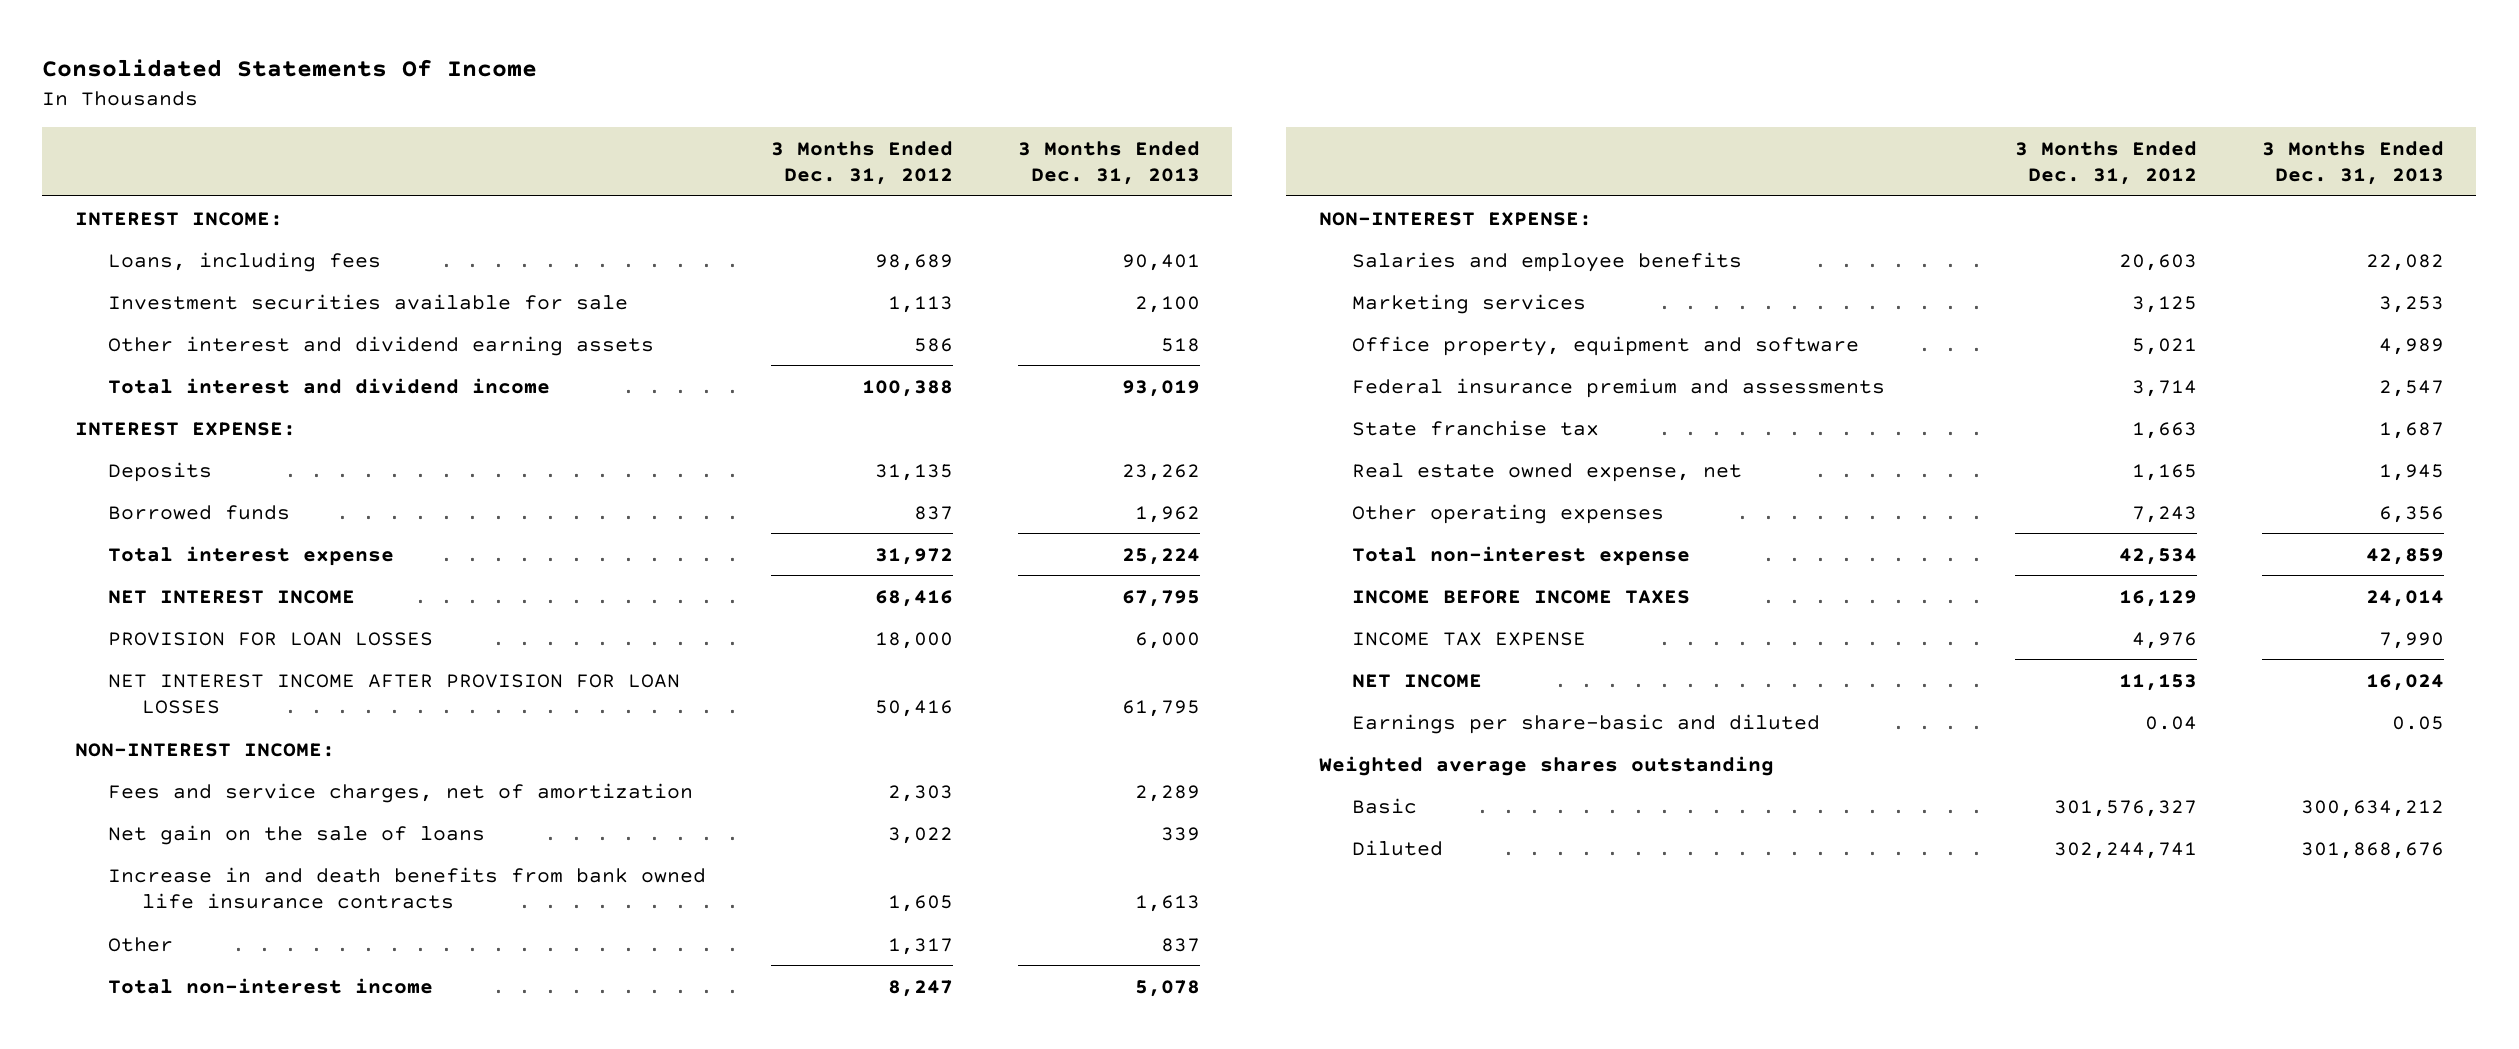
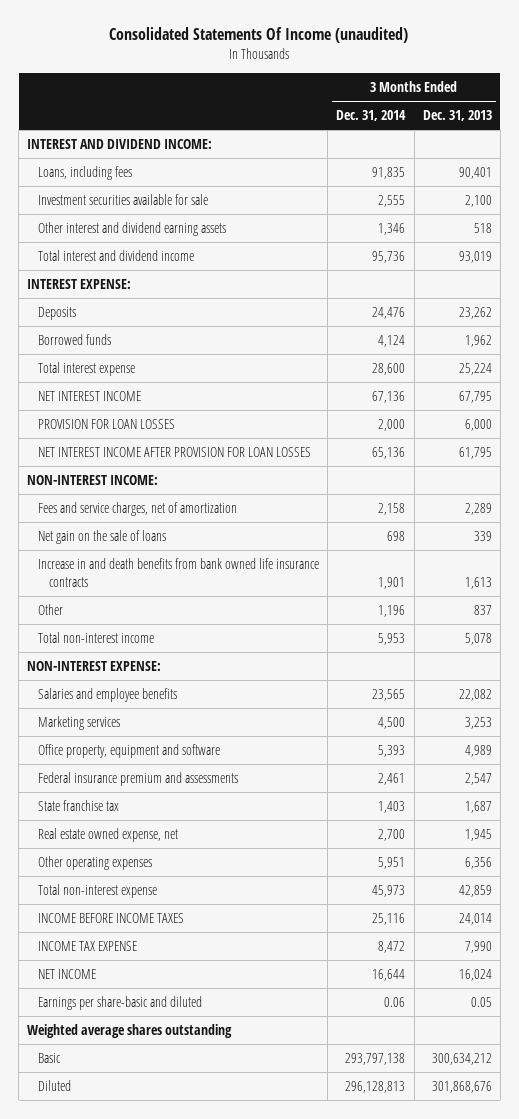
- Consolidated Statements Of Income
+ Consolidated Statements Of Income (unaudited)
- | 3 Months Ended Dec. 31, 2012 | 3 Months Ended Dec. 31, 2013
+ | 3 Months Ended Dec. 31, 2014 | 3 Months Ended Dec. 31, 2013
- INTEREST INCOME:
+ INTEREST AND DIVIDEND INCOME:

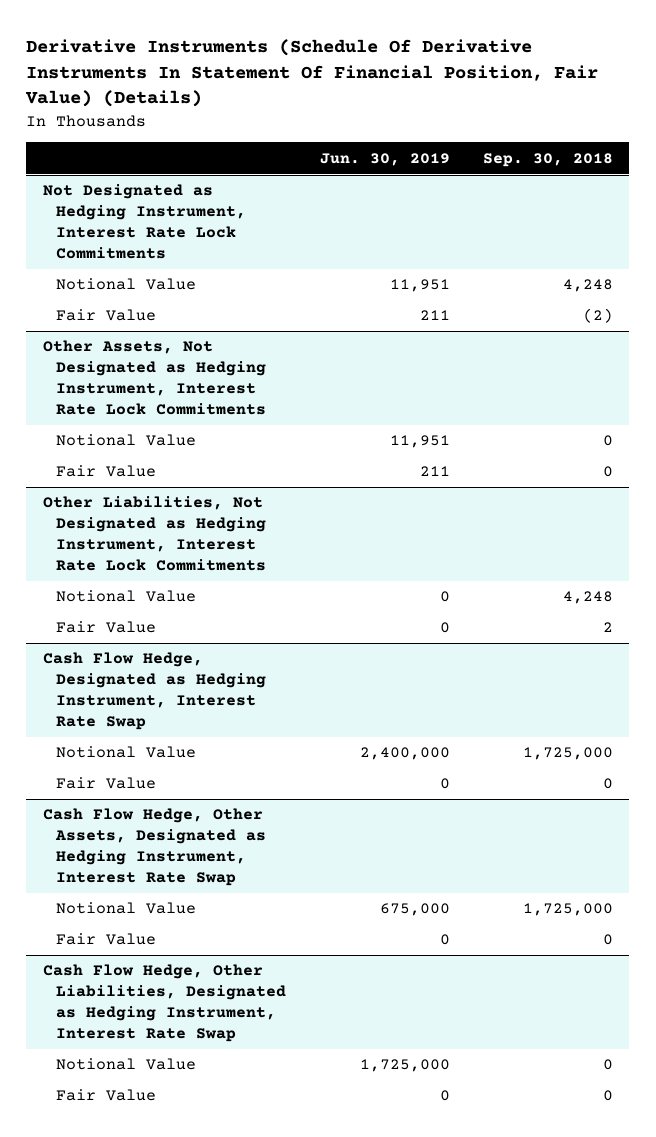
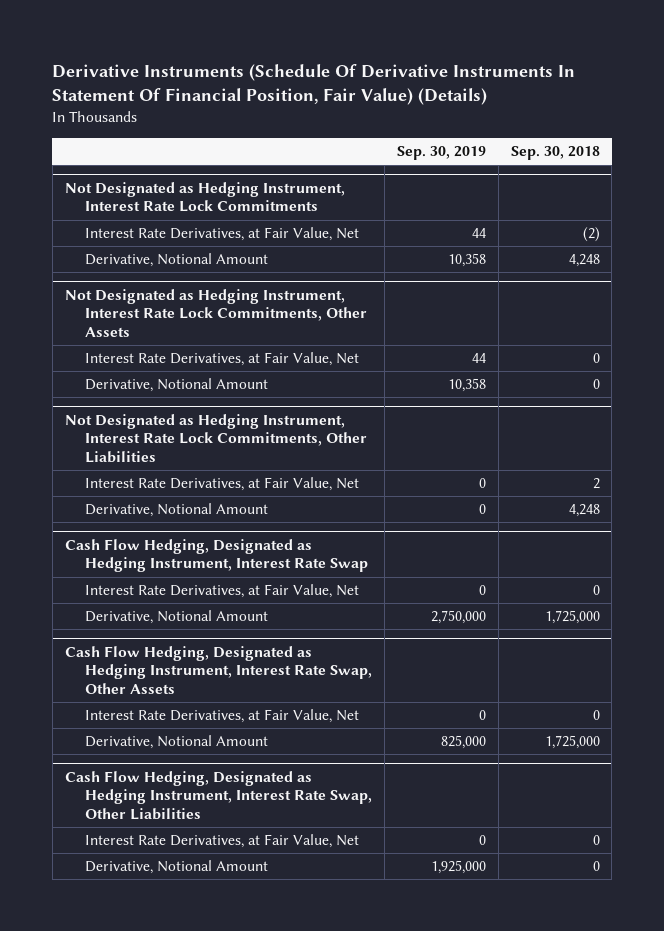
- | Jun. 30, 2019 | Sep. 30, 2018
+ | Sep. 30, 2019 | Sep. 30, 2018
@ Not Designated as Hedging Instrument, Interest Rate Lock Commitments
- Notional Value | 11,951 | 4,248
- Fair Value | 211 | (2)
- Other Assets, Not Designated as Hedging Instrument, Interest Rate Lock Commitments
- Notional Value | 11,951 | 0
- Fair Value | 211 | 0
- Other Liabilities, Not Designated as Hedging Instrument, Interest Rate Lock Commitments
- Notional Value | 0 | 4,248
- Fair Value | 0 | 2
- Cash Flow Hedge, Designated as Hedging Instrument, Interest Rate Swap
- Notional Value | 2,400,000 | 1,725,000
- Fair Value | 0 | 0
- Cash Flow Hedge, Other Assets, Designated as Hedging Instrument, Interest Rate Swap
- Notional Value | 675,000 | 1,725,000
- Fair Value | 0 | 0
- Cash Flow Hedge, Other Liabilities, Designated as Hedging Instrument, Interest Rate Swap
- Notional Value | 1,725,000 | 0
- Fair Value | 0 | 0
@ Not Designated as Hedging Instrument, Interest Rate Lock Commitments
+ Interest Rate Derivatives, at Fair Value, Net | 44 | (2)
+ Derivative, Notional Amount | 10,358 | 4,248
+ Not Designated as Hedging Instrument, Interest Rate Lock Commitments, Other Assets
+ Interest Rate Derivatives, at Fair Value, Net | 44 | 0
+ Derivative, Notional Amount | 10,358 | 0
+ Not Designated as Hedging Instrument, Interest Rate Lock Commitments, Other Liabilities
+ Interest Rate Derivatives, at Fair Value, Net | 0 | 2
+ Derivative, Notional Amount | 0 | 4,248
+ Cash Flow Hedging, Designated as Hedging Instrument, Interest Rate Swap
+ Interest Rate Derivatives, at Fair Value, Net | 0 | 0
+ Derivative, Notional Amount | 2,750,000 | 1,725,000
+ Cash Flow Hedging, Designated as Hedging Instrument, Interest Rate Swap, Other Assets
+ Interest Rate Derivatives, at Fair Value, Net | 0 | 0
+ Derivative, Notional Amount | 825,000 | 1,725,000
+ Cash Flow Hedging, Designated as Hedging Instrument, Interest Rate Swap, Other Liabilities
+ Interest Rate Derivatives, at Fair Value, Net | 0 | 0
+ Derivative, Notional Amount | 1,925,000 | 0

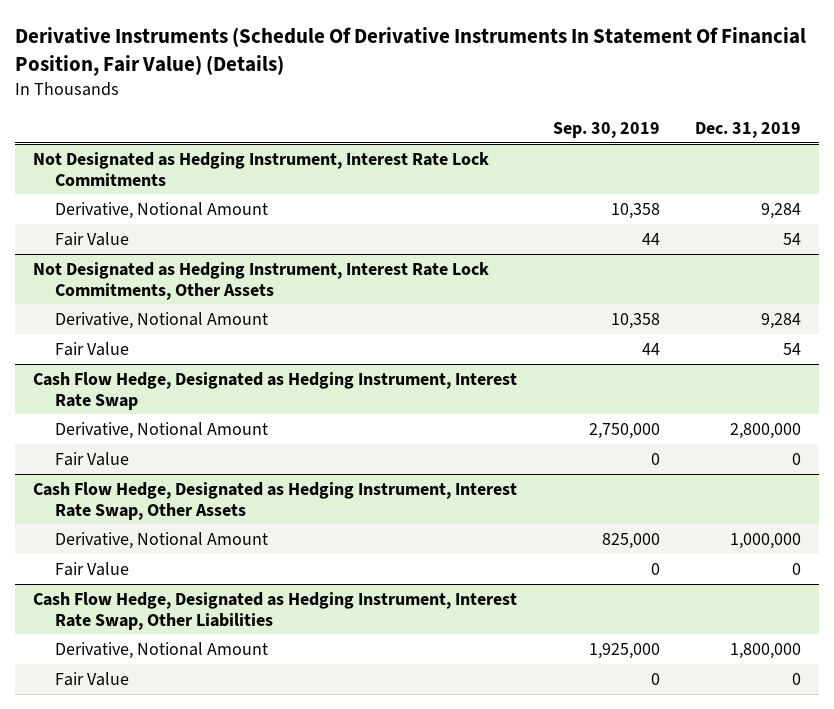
- | Sep. 30, 2019 | Sep. 30, 2018
+ | Sep. 30, 2019 | Dec. 31, 2019
@ Not Designated as Hedging Instrument, Interest Rate Lock Commitments
- Interest Rate Derivatives, at Fair Value, Net | 44 | (2)
+ Fair Value | 44 | 54
@ Not Designated as Hedging Instrument, Interest Rate Lock Commitments, Other Assets
- Interest Rate Derivatives, at Fair Value, Net | 44 | 0
- Not Designated as Hedging Instrument, Interest Rate Lock Commitments, Other Liabilities
- Interest Rate Derivatives, at Fair Value, Net | 0 | 2
- Derivative, Notional Amount | 0 | 4,248
- Cash Flow Hedging, Designated as Hedging Instrument, Interest Rate Swap
- Interest Rate Derivatives, at Fair Value, Net | 0 | 0
@ Not Designated as Hedging Instrument, Interest Rate Lock Commitments, Other Assets
+ Fair Value | 44 | 54
+ Cash Flow Hedge, Designated as Hedging Instrument, Interest Rate Swap
- Cash Flow Hedging, Designated as Hedging Instrument, Interest Rate Swap, Other Assets
- Interest Rate Derivatives, at Fair Value, Net | 0 | 0
+ Fair Value | 0 | 0
+ Cash Flow Hedge, Designated as Hedging Instrument, Interest Rate Swap, Other Assets
- Cash Flow Hedging, Designated as Hedging Instrument, Interest Rate Swap, Other Liabilities
- Interest Rate Derivatives, at Fair Value, Net | 0 | 0
+ Fair Value | 0 | 0
+ Cash Flow Hedge, Designated as Hedging Instrument, Interest Rate Swap, Other Liabilities
+ Fair Value | 0 | 0

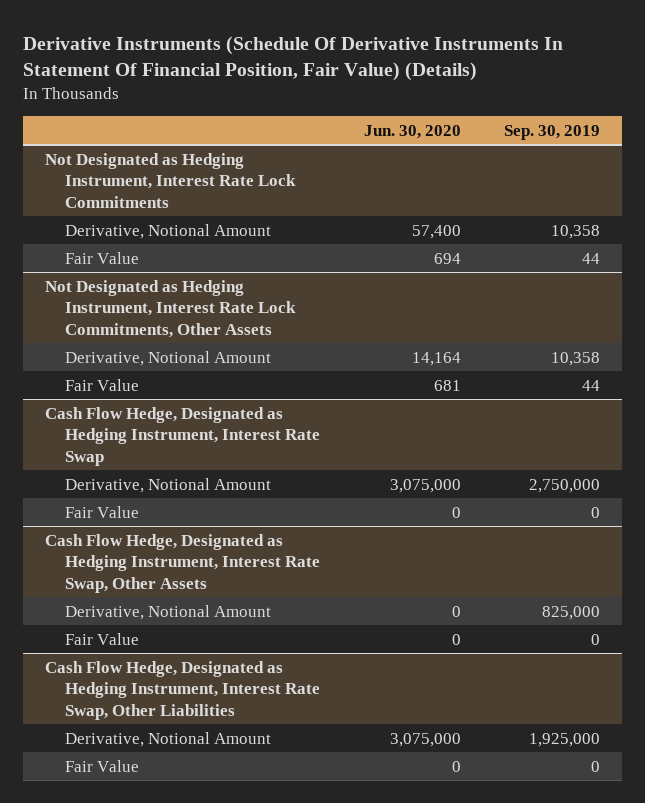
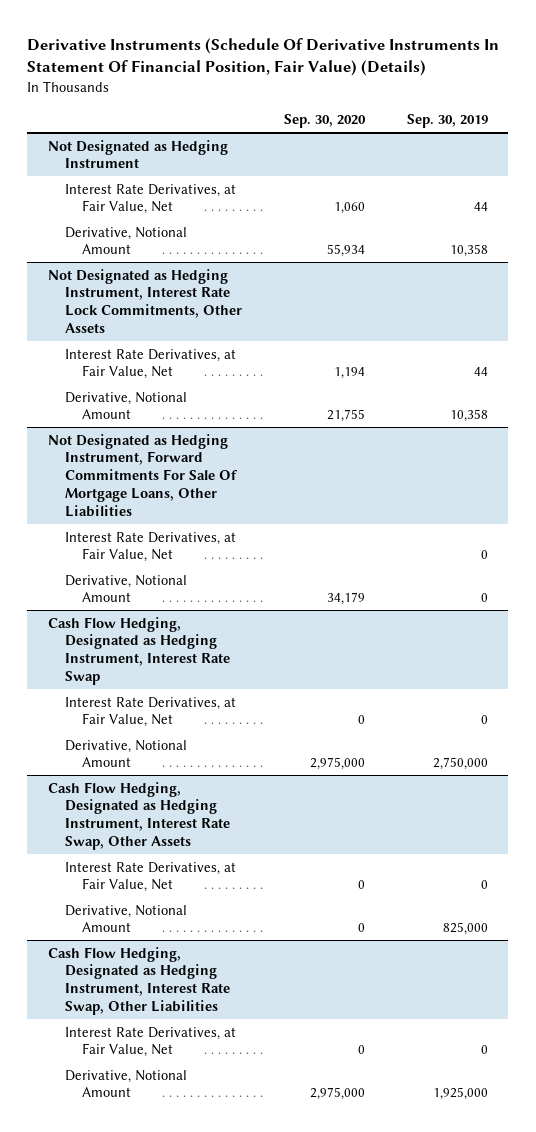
- | Jun. 30, 2020 | Sep. 30, 2019
+ | Sep. 30, 2020 | Sep. 30, 2019
- Not Designated as Hedging Instrument, Interest Rate Lock Commitments
+ Not Designated as Hedging Instrument
+ Interest Rate Derivatives, at Fair Value, Net | 1,060 | 44
- Fair Value | 694 | 44
@ Not Designated as Hedging Instrument, Interest Rate Lock Commitments, Other Assets
+ Interest Rate Derivatives, at Fair Value, Net | 1,194 | 44
- Fair Value | 681 | 44
- Cash Flow Hedge, Designated as Hedging Instrument, Interest Rate Swap
+ Not Designated as Hedging Instrument, Forward Commitments For Sale Of Mortgage Loans, Other Liabilities
+ Interest Rate Derivatives, at Fair Value, Net | | 0
+ Derivative, Notional Amount | 34,179 | 0
+ Cash Flow Hedging, Designated as Hedging Instrument, Interest Rate Swap
+ Interest Rate Derivatives, at Fair Value, Net | 0 | 0
- Fair Value | 0 | 0
- Cash Flow Hedge, Designated as Hedging Instrument, Interest Rate Swap, Other Assets
+ Cash Flow Hedging, Designated as Hedging Instrument, Interest Rate Swap, Other Assets
+ Interest Rate Derivatives, at Fair Value, Net | 0 | 0
- Fair Value | 0 | 0
- Cash Flow Hedge, Designated as Hedging Instrument, Interest Rate Swap, Other Liabilities
+ Cash Flow Hedging, Designated as Hedging Instrument, Interest Rate Swap, Other Liabilities
+ Interest Rate Derivatives, at Fair Value, Net | 0 | 0
- Fair Value | 0 | 0

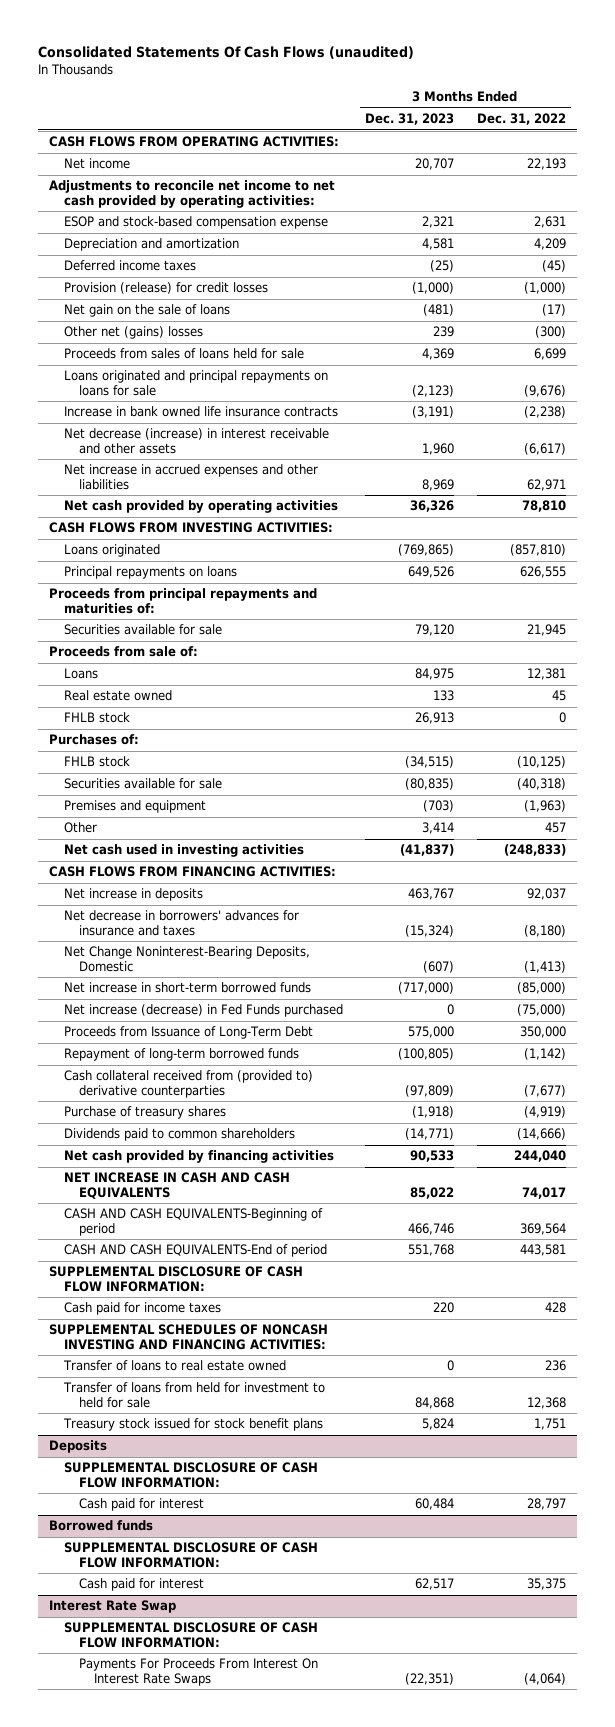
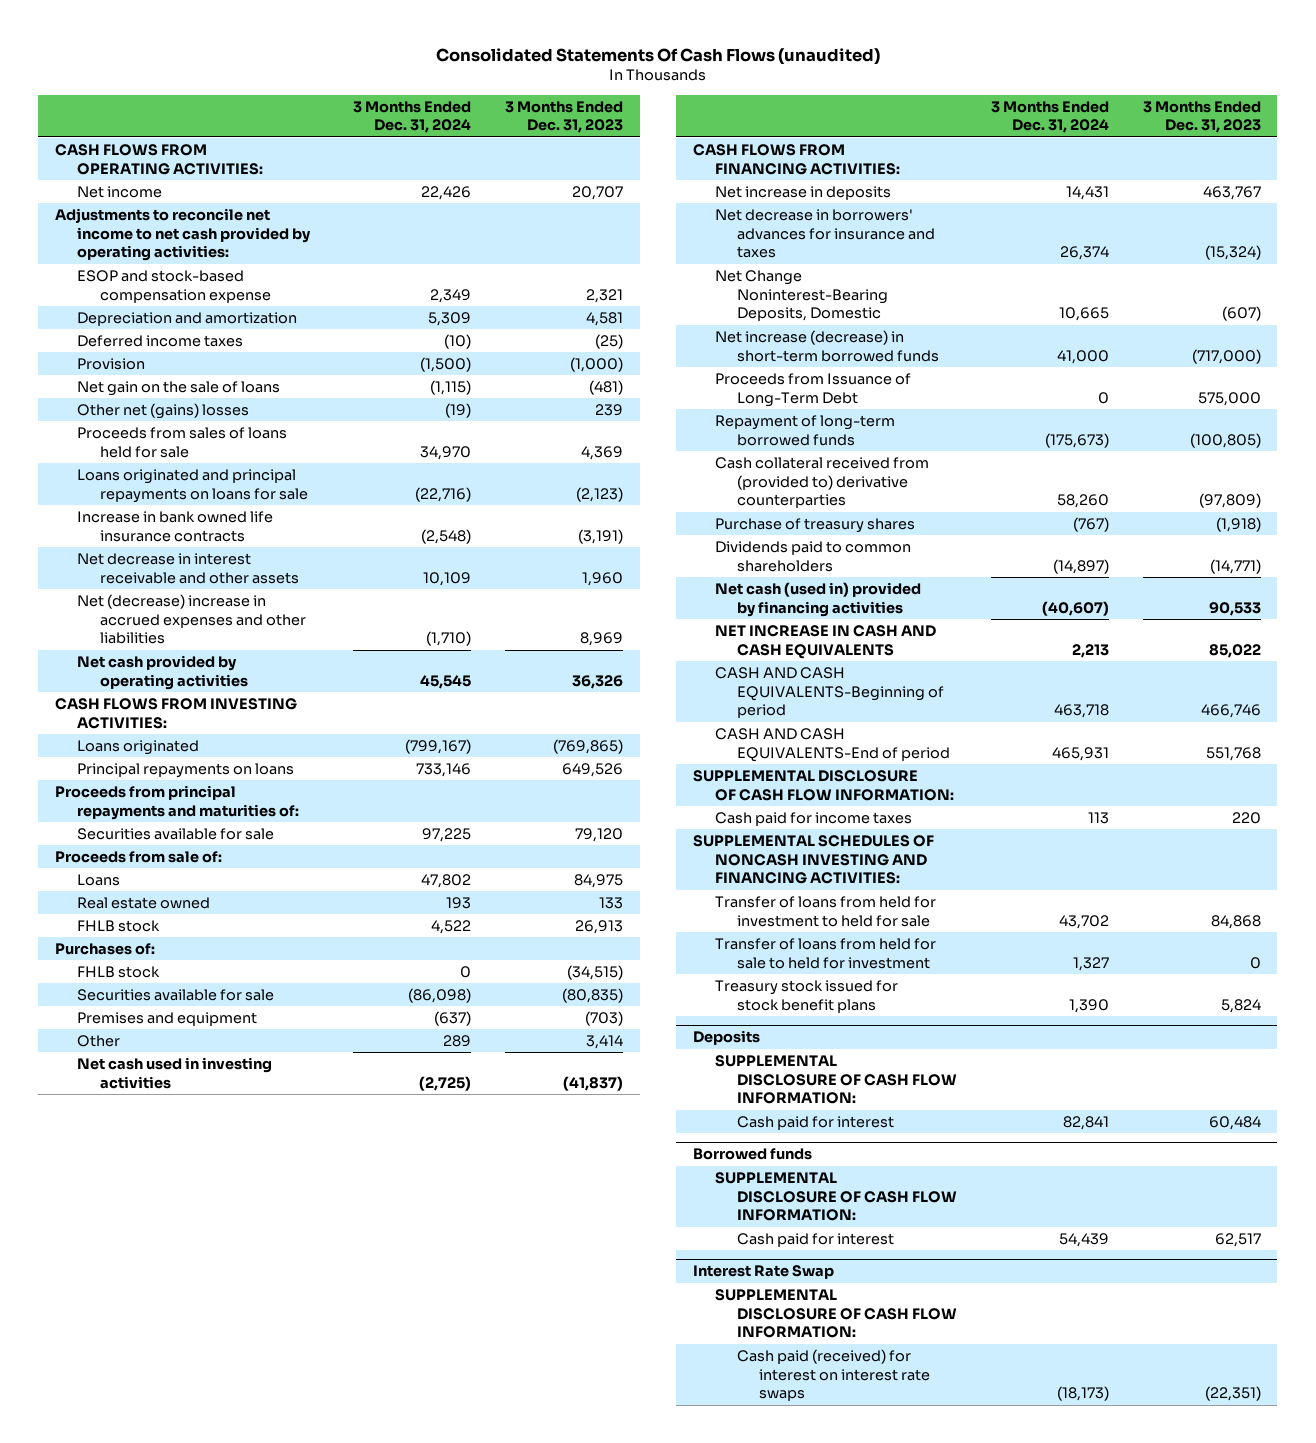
- | 3 Months Ended Dec. 31, 2023 | 3 Months Ended Dec. 31, 2022
+ | 3 Months Ended Dec. 31, 2024 | 3 Months Ended Dec. 31, 2023
- Provision (release) for credit losses | (1,000) | (1,000)
+ Provision | (1,500) | (1,000)
- Net decrease (increase) in interest receivable and other assets | 1,960 | (6,617)
- Net increase in accrued expenses and other liabilities | 8,969 | 62,971
+ Net decrease in interest receivable and other assets | 10,109 | 1,960
+ Net (decrease) increase in accrued expenses and other liabilities | (1,710) | 8,969
- Net increase in short-term borrowed funds | (717,000) | (85,000)
- Net increase (decrease) in Fed Funds purchased | 0 | (75,000)
+ Net increase (decrease) in short-term borrowed funds | 41,000 | (717,000)
- Net cash provided by financing activities | 90,533 | 244,040
+ Net cash (used in) provided by financing activities | (40,607) | 90,533
- Transfer of loans to real estate owned | 0 | 236
+ Transfer of loans from held for sale to held for investment | 1,327 | 0
@ Interest Rate Swap
- Payments For Proceeds From Interest On Interest Rate Swaps | (22,351) | (4,064)
+ Cash paid (received) for interest on interest rate swaps | (18,173) | (22,351)

